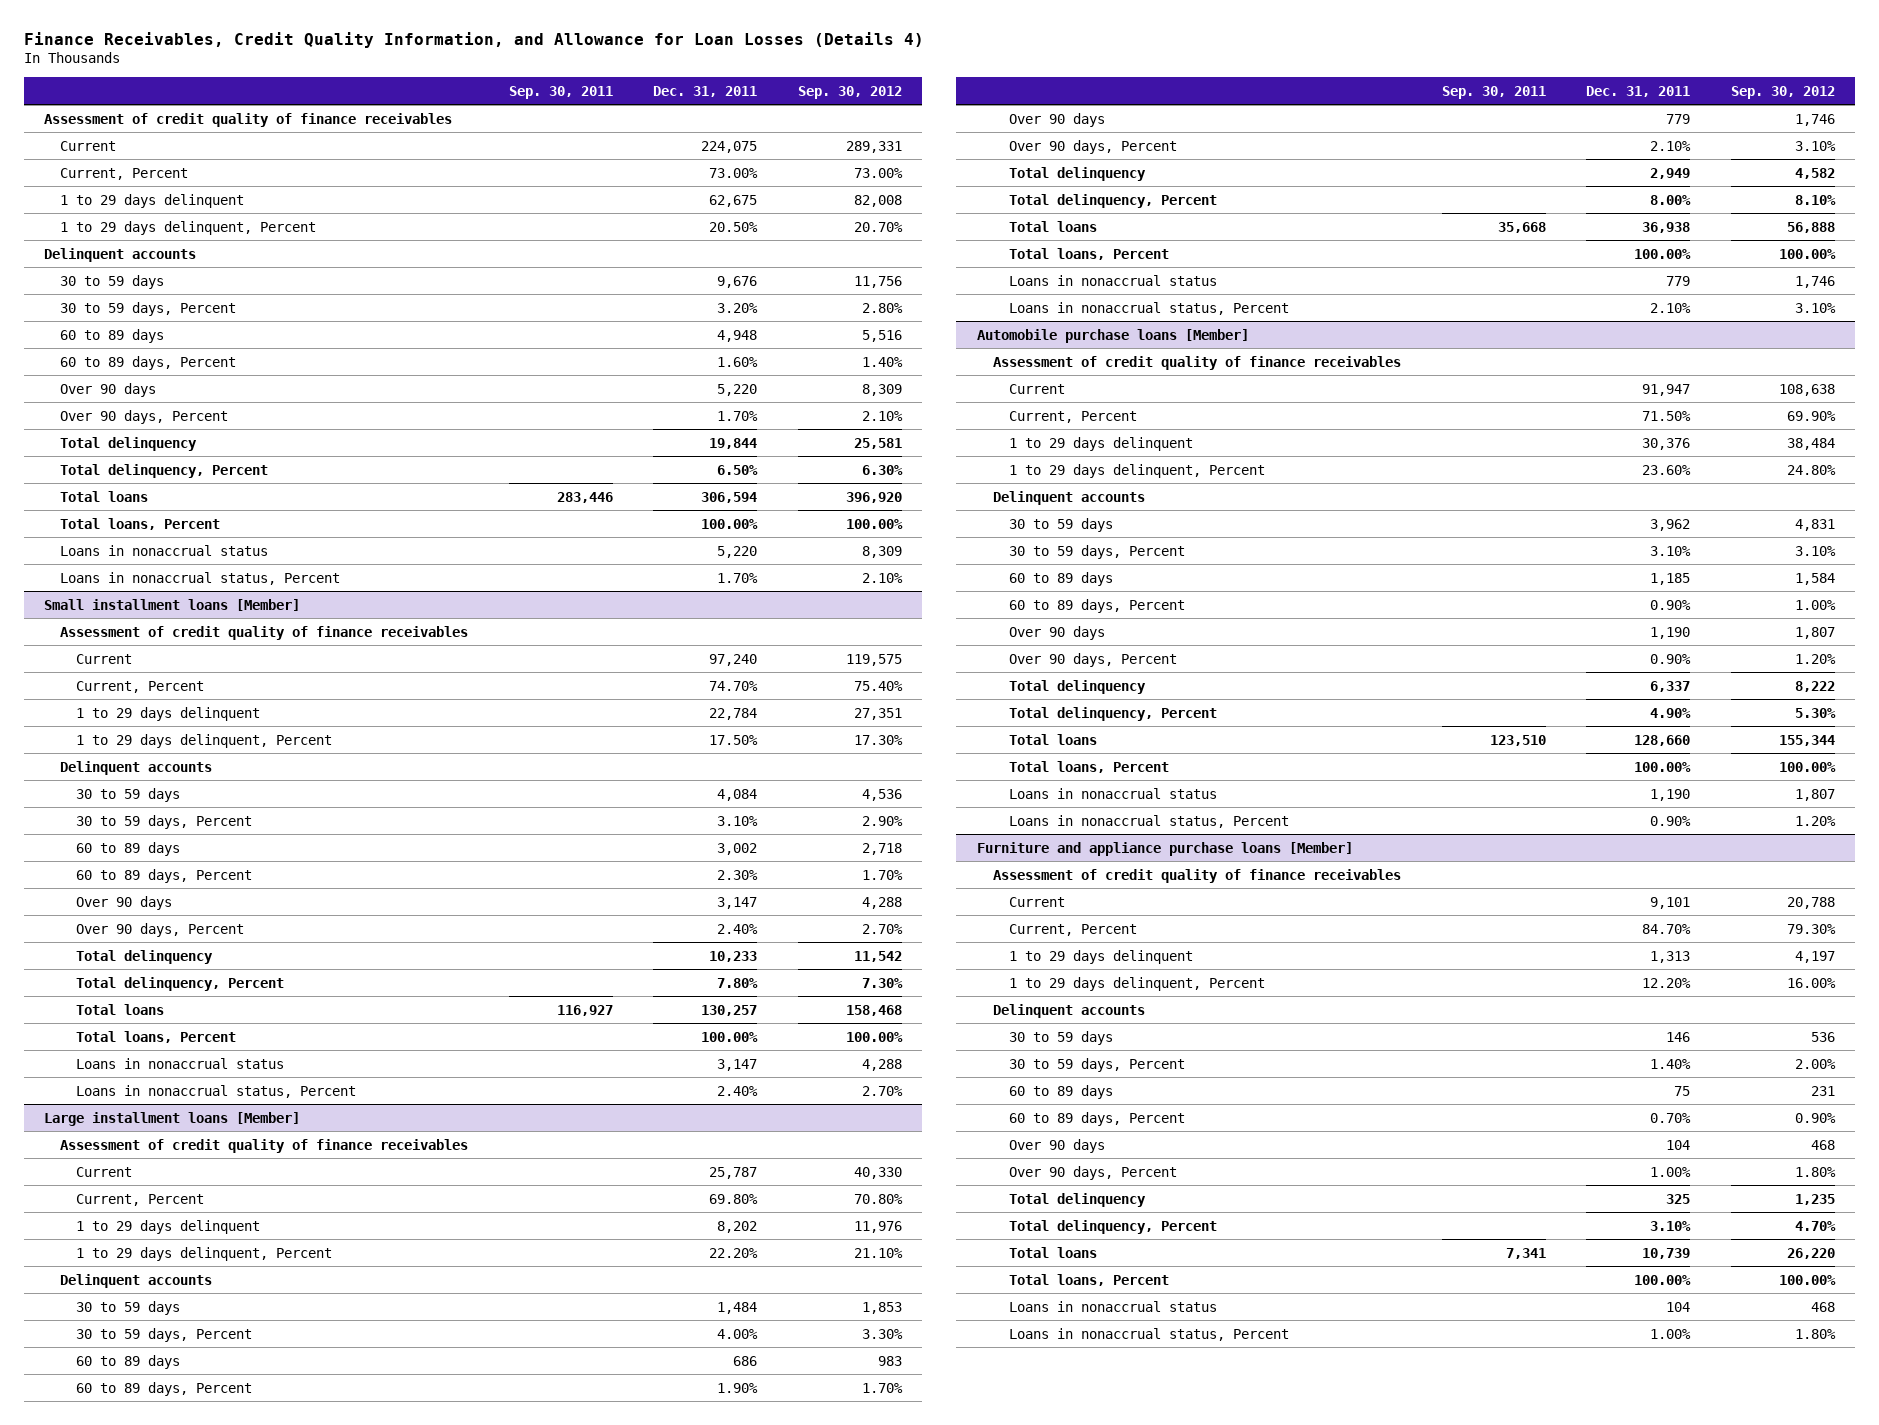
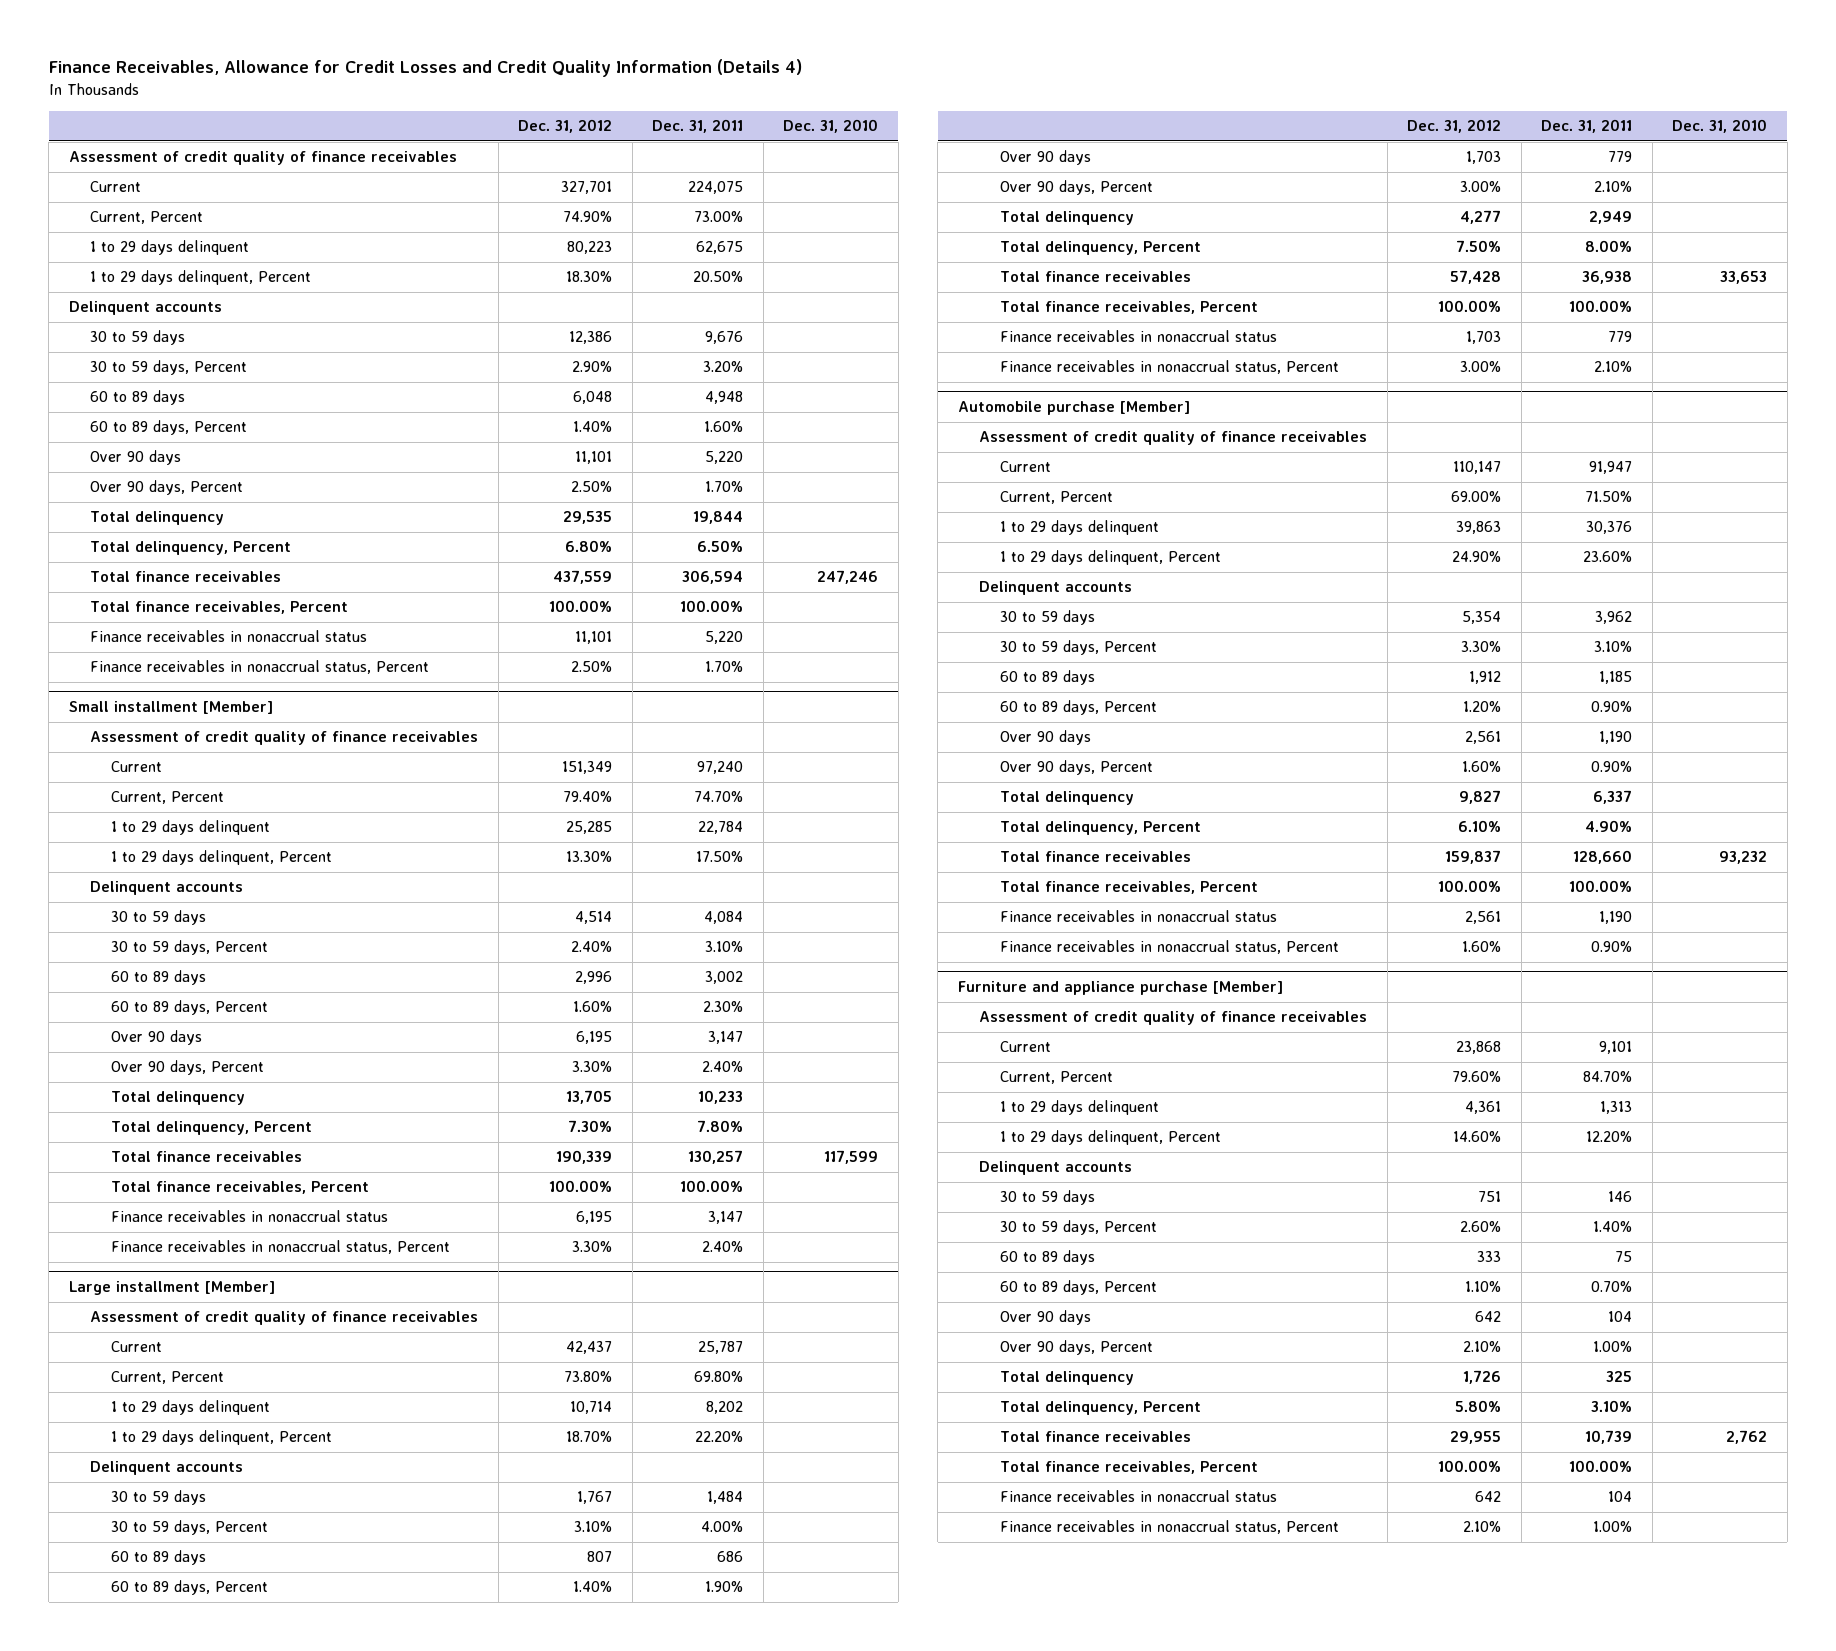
- Finance Receivables, Credit Quality Information, and Allowance for Loan Losses (Details 4)
+ Finance Receivables, Allowance for Credit Losses and Credit Quality Information (Details 4)
- | Sep. 30, 2011 | Dec. 31, 2011 | Sep. 30, 2012
+ | Dec. 31, 2012 | Dec. 31, 2011 | Dec. 31, 2010
- Total loans | 283,446 | 306,594 | 396,920
- Total loans, Percent | | 100.00% | 100.00%
- Loans in nonaccrual status | | 5,220 | 8,309
- Loans in nonaccrual status, Percent | | 1.70% | 2.10%
- Small installment loans [Member]
+ Total finance receivables | 437,559 | 306,594 | 247,246
+ Total finance receivables, Percent | 100.00% | 100.00% |
+ Finance receivables in nonaccrual status | 11,101 | 5,220 |
+ Finance receivables in nonaccrual status, Percent | 2.50% | 1.70% |
+ Small installment [Member]
- Total loans | 116,927 | 130,257 | 158,468
- Total loans, Percent | | 100.00% | 100.00%
- Loans in nonaccrual status | | 3,147 | 4,288
- Loans in nonaccrual status, Percent | | 2.40% | 2.70%
- Large installment loans [Member]
+ Total finance receivables | 190,339 | 130,257 | 117,599
+ Total finance receivables, Percent | 100.00% | 100.00% |
+ Finance receivables in nonaccrual status | 6,195 | 3,147 |
+ Finance receivables in nonaccrual status, Percent | 3.30% | 2.40% |
+ Large installment [Member]
- Total loans | 35,668 | 36,938 | 56,888
- Total loans, Percent | | 100.00% | 100.00%
- Loans in nonaccrual status | | 779 | 1,746
- Loans in nonaccrual status, Percent | | 2.10% | 3.10%
- Automobile purchase loans [Member]
+ Total finance receivables | 57,428 | 36,938 | 33,653
+ Total finance receivables, Percent | 100.00% | 100.00% |
+ Finance receivables in nonaccrual status | 1,703 | 779 |
+ Finance receivables in nonaccrual status, Percent | 3.00% | 2.10% |
+ Automobile purchase [Member]
- Total loans | 123,510 | 128,660 | 155,344
- Total loans, Percent | | 100.00% | 100.00%
- Loans in nonaccrual status | | 1,190 | 1,807
- Loans in nonaccrual status, Percent | | 0.90% | 1.20%
- Furniture and appliance purchase loans [Member]
+ Total finance receivables | 159,837 | 128,660 | 93,232
+ Total finance receivables, Percent | 100.00% | 100.00% |
+ Finance receivables in nonaccrual status | 2,561 | 1,190 |
+ Finance receivables in nonaccrual status, Percent | 1.60% | 0.90% |
+ Furniture and appliance purchase [Member]
- Total loans | 7,341 | 10,739 | 26,220
- Total loans, Percent | | 100.00% | 100.00%
- Loans in nonaccrual status | | 104 | 468
- Loans in nonaccrual status, Percent | | 1.00% | 1.80%
+ Total finance receivables | 29,955 | 10,739 | 2,762
+ Total finance receivables, Percent | 100.00% | 100.00% |
+ Finance receivables in nonaccrual status | 642 | 104 |
+ Finance receivables in nonaccrual status, Percent | 2.10% | 1.00% |

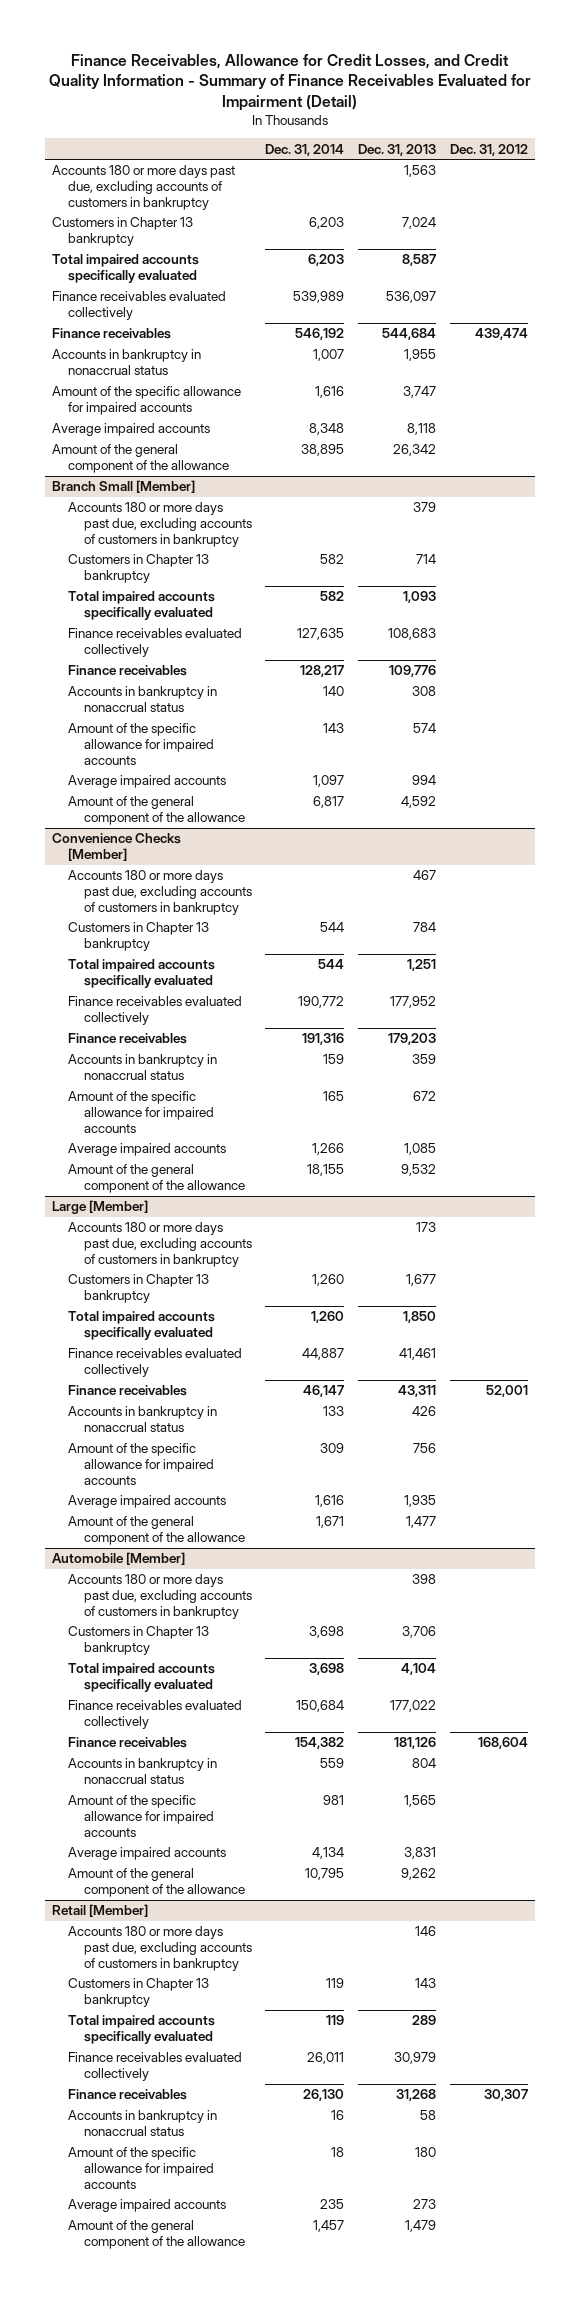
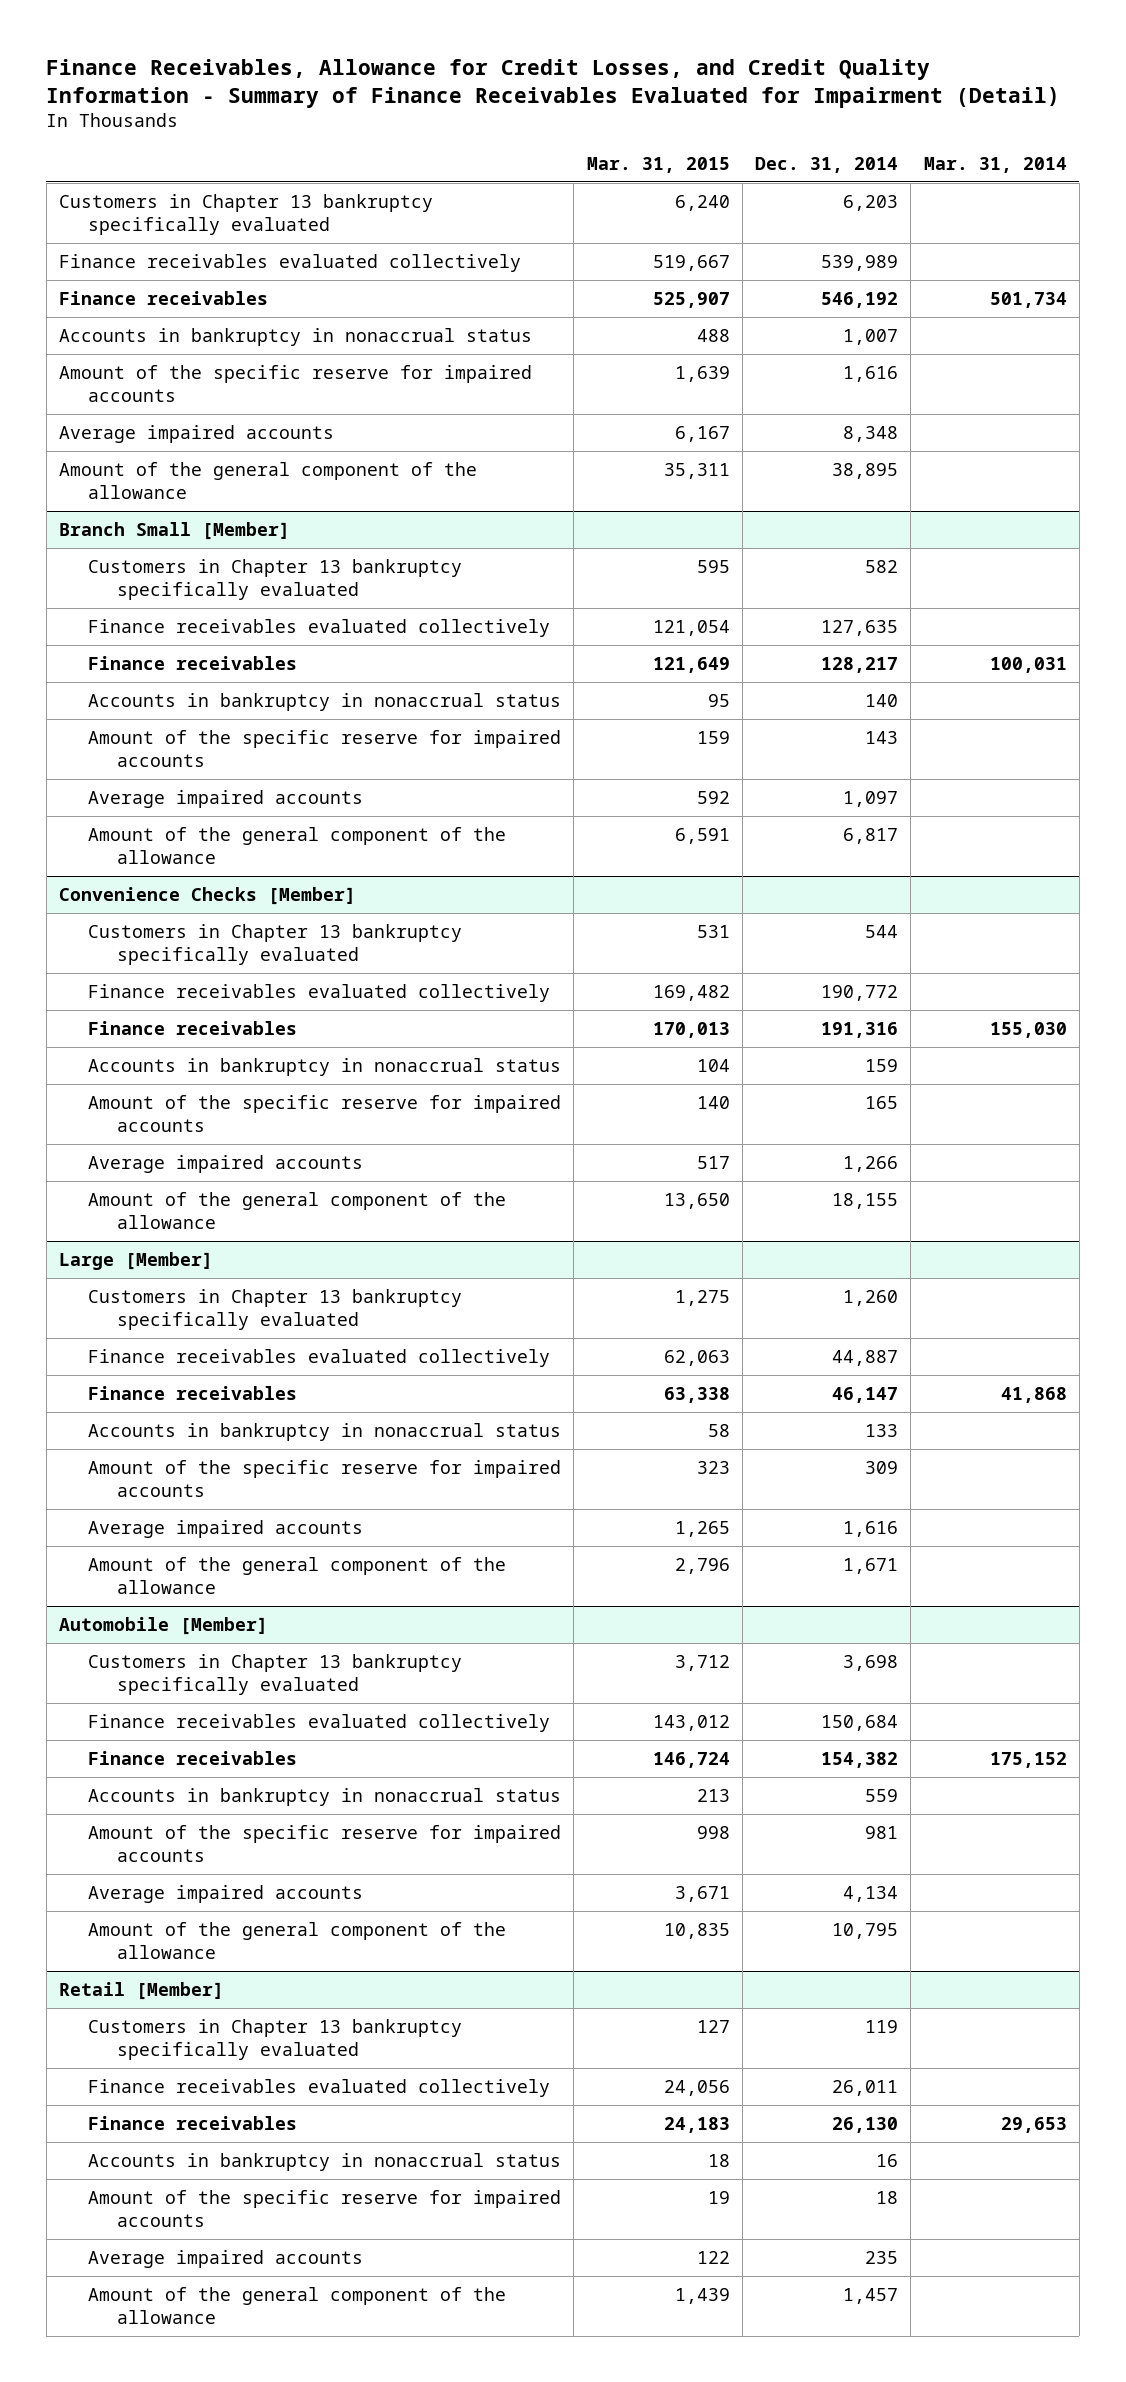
- | Dec. 31, 2014 | Dec. 31, 2013 | Dec. 31, 2012
+ | Mar. 31, 2015 | Dec. 31, 2014 | Mar. 31, 2014
- Accounts 180 or more days past due, excluding accounts of customers in bankruptcy | | 1,563 |
- Customers in Chapter 13 bankruptcy | 6,203 | 7,024 |
- Total impaired accounts specifically evaluated | 6,203 | 8,587 |
+ Customers in Chapter 13 bankruptcy specifically evaluated | 6,240 | 6,203 |
- Amount of the specific allowance for impaired accounts | 1,616 | 3,747 |
+ Amount of the specific reserve for impaired accounts | 1,639 | 1,616 |
@ Branch Small [Member]
- Accounts 180 or more days past due, excluding accounts of customers in bankruptcy | | 379 |
- Customers in Chapter 13 bankruptcy | 582 | 714 |
- Total impaired accounts specifically evaluated | 582 | 1,093 |
+ Customers in Chapter 13 bankruptcy specifically evaluated | 595 | 582 |
- Amount of the specific allowance for impaired accounts | 143 | 574 |
+ Amount of the specific reserve for impaired accounts | 159 | 143 |
@ Convenience Checks [Member]
- Accounts 180 or more days past due, excluding accounts of customers in bankruptcy | | 467 |
- Customers in Chapter 13 bankruptcy | 544 | 784 |
- Total impaired accounts specifically evaluated | 544 | 1,251 |
+ Customers in Chapter 13 bankruptcy specifically evaluated | 531 | 544 |
- Amount of the specific allowance for impaired accounts | 165 | 672 |
+ Amount of the specific reserve for impaired accounts | 140 | 165 |
@ Large [Member]
- Accounts 180 or more days past due, excluding accounts of customers in bankruptcy | | 173 |
- Customers in Chapter 13 bankruptcy | 1,260 | 1,677 |
- Total impaired accounts specifically evaluated | 1,260 | 1,850 |
+ Customers in Chapter 13 bankruptcy specifically evaluated | 1,275 | 1,260 |
- Amount of the specific allowance for impaired accounts | 309 | 756 |
+ Amount of the specific reserve for impaired accounts | 323 | 309 |
@ Automobile [Member]
- Accounts 180 or more days past due, excluding accounts of customers in bankruptcy | | 398 |
- Customers in Chapter 13 bankruptcy | 3,698 | 3,706 |
- Total impaired accounts specifically evaluated | 3,698 | 4,104 |
+ Customers in Chapter 13 bankruptcy specifically evaluated | 3,712 | 3,698 |
- Amount of the specific allowance for impaired accounts | 981 | 1,565 |
+ Amount of the specific reserve for impaired accounts | 998 | 981 |
@ Retail [Member]
- Accounts 180 or more days past due, excluding accounts of customers in bankruptcy | | 146 |
- Customers in Chapter 13 bankruptcy | 119 | 143 |
- Total impaired accounts specifically evaluated | 119 | 289 |
+ Customers in Chapter 13 bankruptcy specifically evaluated | 127 | 119 |
- Amount of the specific allowance for impaired accounts | 18 | 180 |
+ Amount of the specific reserve for impaired accounts | 19 | 18 |

